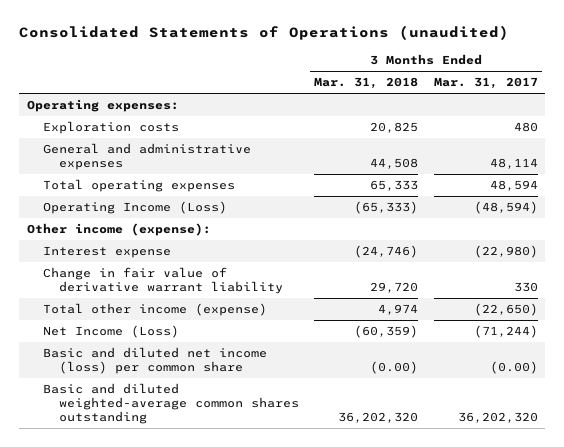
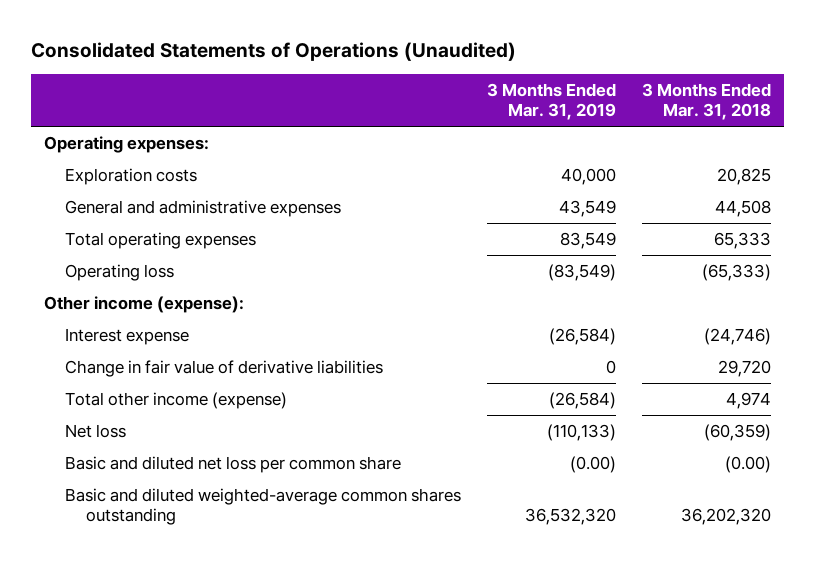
- Consolidated Statements of Operations (unaudited)
+ Consolidated Statements of Operations (Unaudited)
- | 3 Months Ended Mar. 31, 2018 | 3 Months Ended Mar. 31, 2017
+ | 3 Months Ended Mar. 31, 2019 | 3 Months Ended Mar. 31, 2018
- Operating Income (Loss) | (65,333) | (48,594)
+ Operating loss | (83,549) | (65,333)
- Change in fair value of derivative warrant liability | 29,720 | 330
+ Change in fair value of derivative liabilities | 0 | 29,720
- Net Income (Loss) | (60,359) | (71,244)
- Basic and diluted net income (loss) per common share | (0.00) | (0.00)
+ Net loss | (110,133) | (60,359)
+ Basic and diluted net loss per common share | (0.00) | (0.00)

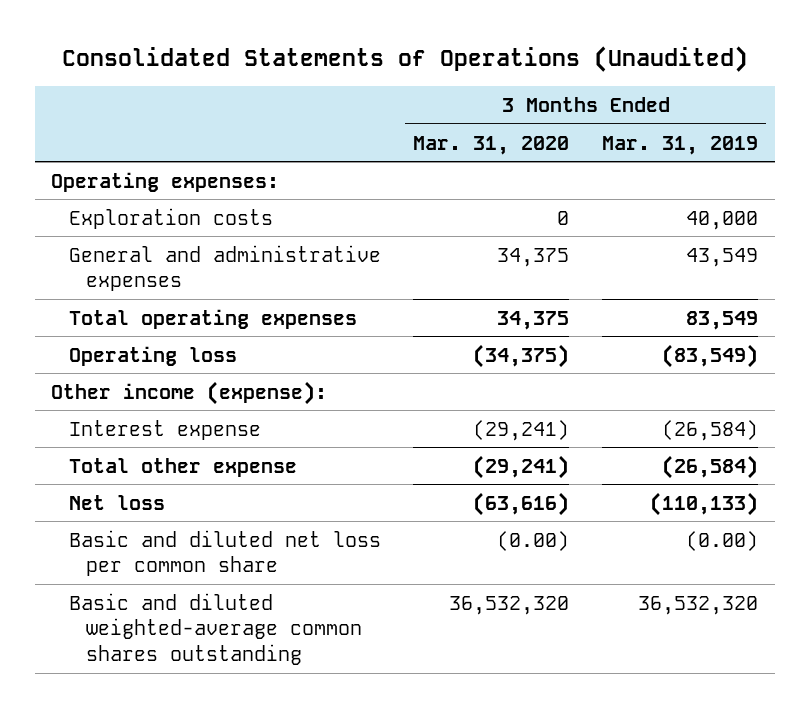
- | 3 Months Ended Mar. 31, 2019 | 3 Months Ended Mar. 31, 2018
+ | 3 Months Ended Mar. 31, 2020 | 3 Months Ended Mar. 31, 2019
- Change in fair value of derivative liabilities | 0 | 29,720
- Total other income (expense) | (26,584) | 4,974
+ Total other expense | (29,241) | (26,584)

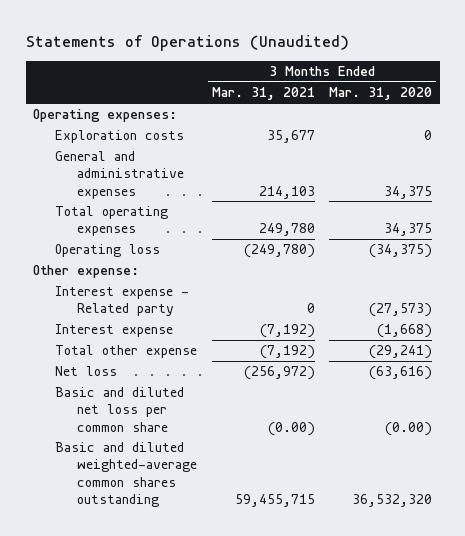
- Consolidated Statements of Operations (Unaudited)
+ Statements of Operations (Unaudited)
- | 3 Months Ended Mar. 31, 2020 | 3 Months Ended Mar. 31, 2019
+ | 3 Months Ended Mar. 31, 2021 | 3 Months Ended Mar. 31, 2020
- Other income (expense):
- Interest expense | (29,241) | (26,584)
+ Other expense:
+ Interest expense - Related party | 0 | (27,573)
+ Interest expense | (7,192) | (1,668)

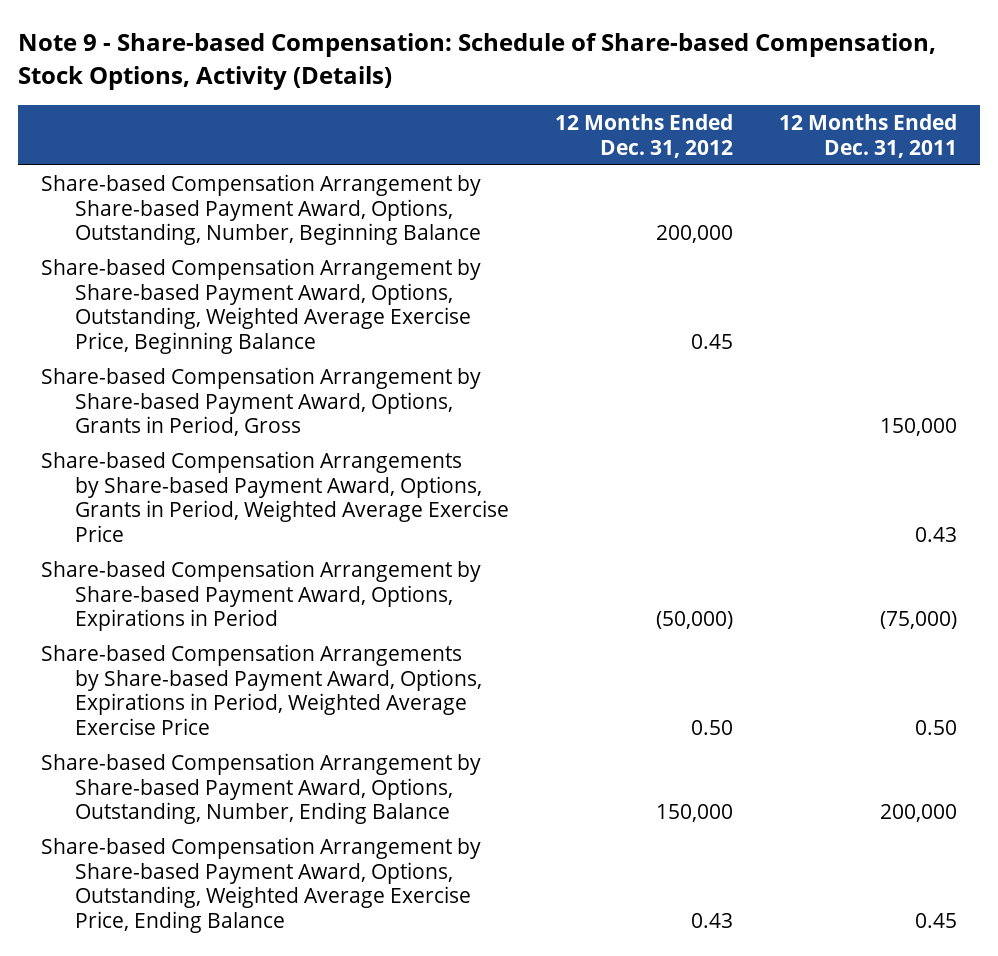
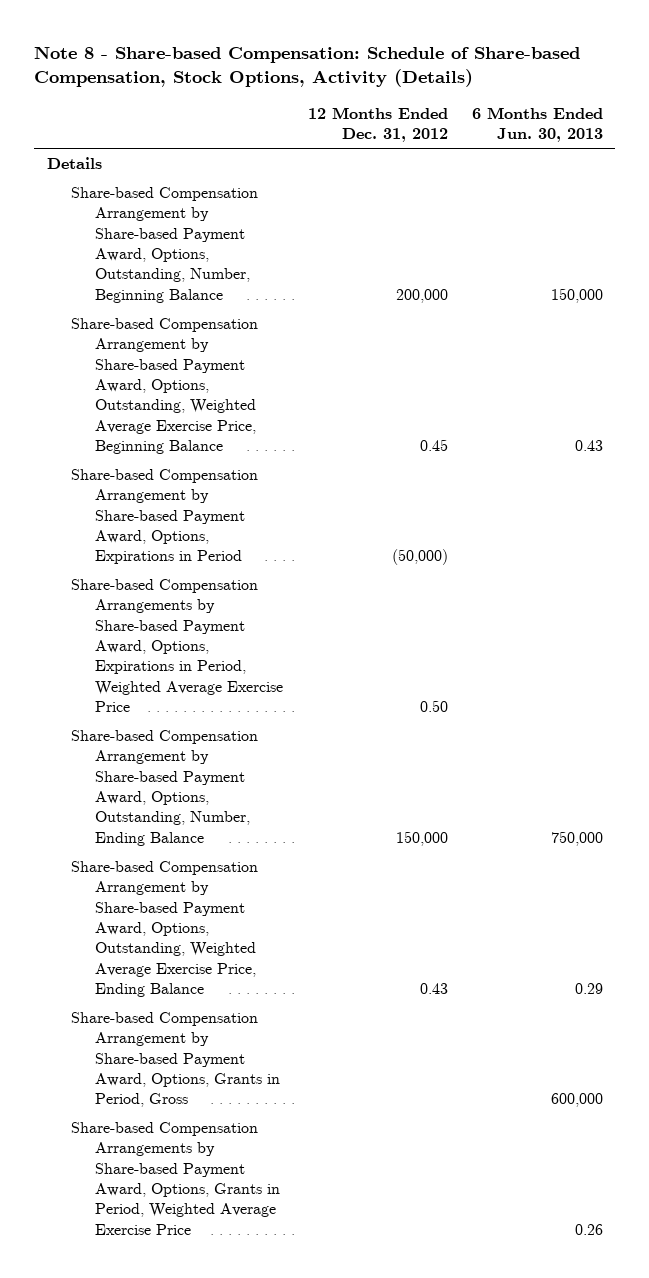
- Note 9 - Share-based Compensation: Schedule of Share-based Compensation, Stock Options, Activity (Details)
+ Note 8 - Share-based Compensation: Schedule of Share-based Compensation, Stock Options, Activity (Details)
- | 12 Months Ended Dec. 31, 2012 | 12 Months Ended Dec. 31, 2011
+ | 12 Months Ended Dec. 31, 2012 | 6 Months Ended Jun. 30, 2013
+ Details
moved down: Share-based Compensation Arrangement by Share-based Payment Award, Options, Grants in Period, Gross | | 600,000
moved down: Share-based Compensation Arrangements by Share-based Payment Award, Options, Grants in Period, Weighted Average Exercise Price | | 0.26

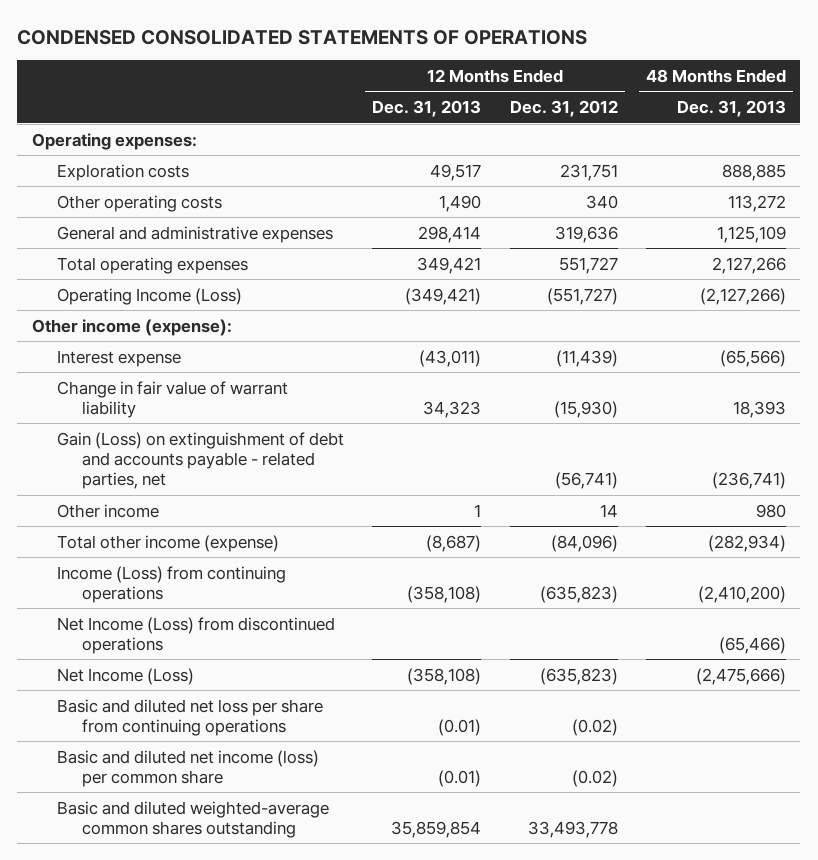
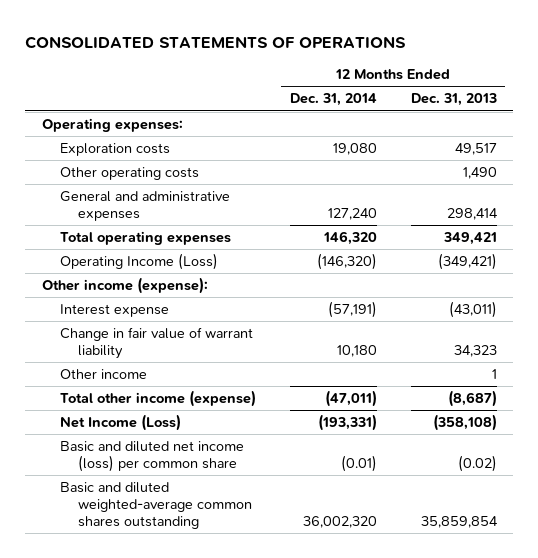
- CONDENSED CONSOLIDATED STATEMENTS OF OPERATIONS
+ CONSOLIDATED STATEMENTS OF OPERATIONS
- | 12 Months Ended Dec. 31, 2013 | 12 Months Ended Dec. 31, 2012 | 48 Months Ended Dec. 31, 2013
+ | 12 Months Ended Dec. 31, 2014 | 12 Months Ended Dec. 31, 2013
- Gain (Loss) on extinguishment of debt and accounts payable - related parties, net | | (56,741) | (236,741)
- Income (Loss) from continuing operations | (358,108) | (635,823) | (2,410,200)
- Net Income (Loss) from discontinued operations | | | (65,466)
- Basic and diluted net loss per share from continuing operations | (0.01) | (0.02) |
- Basic and diluted net income (loss) per common share | (0.01) | (0.02) |
+ Basic and diluted net income (loss) per common share | (0.01) | (0.02)

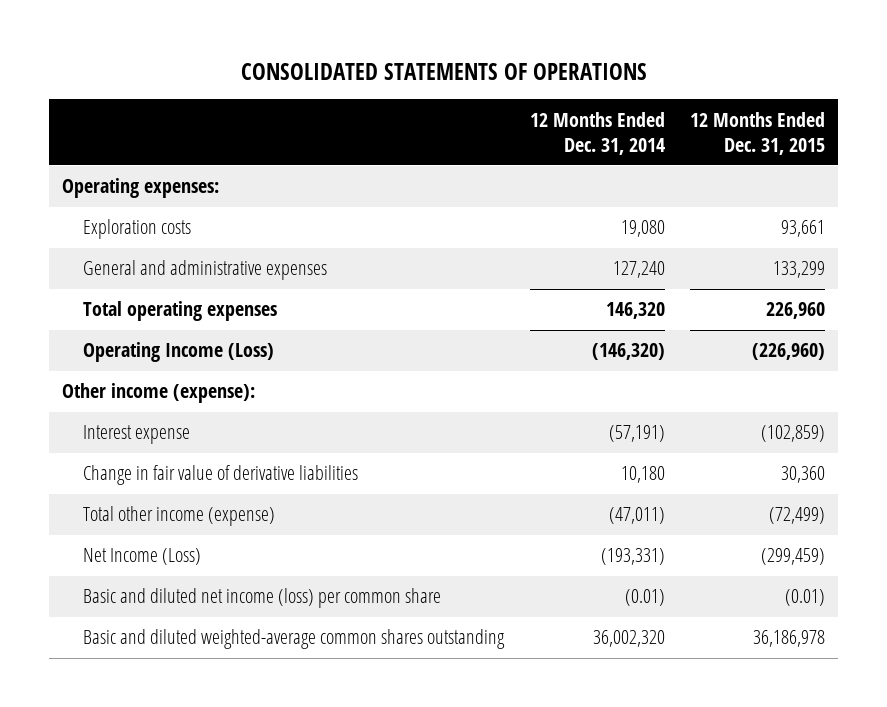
- | 12 Months Ended Dec. 31, 2014 | 12 Months Ended Dec. 31, 2013
+ | 12 Months Ended Dec. 31, 2014 | 12 Months Ended Dec. 31, 2015
- Other operating costs | | 1,490
- Change in fair value of warrant liability | 10,180 | 34,323
- Other income | | 1
+ Change in fair value of derivative liabilities | 10,180 | 30,360

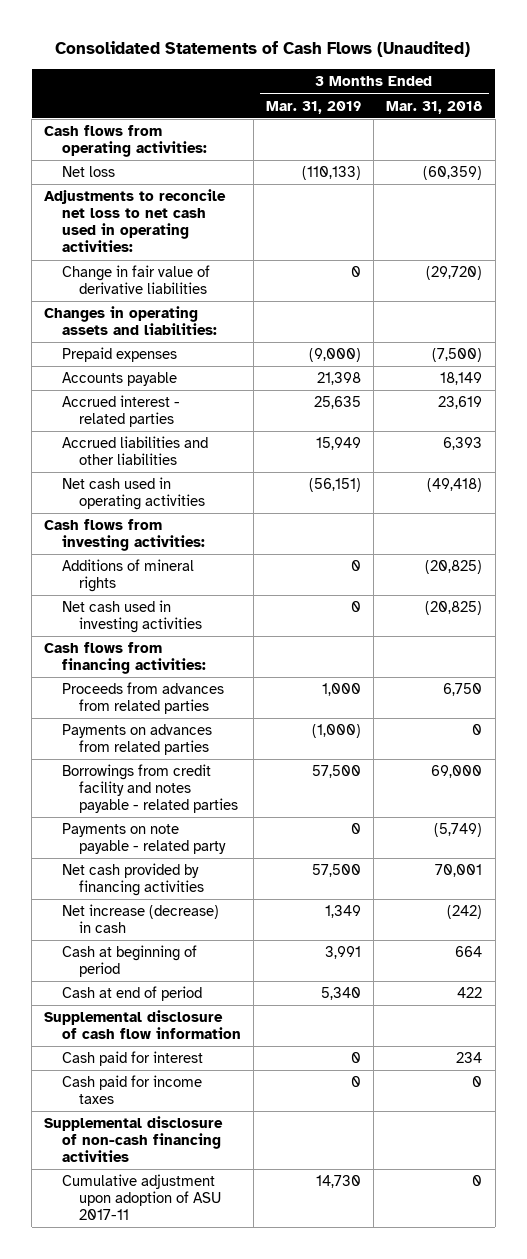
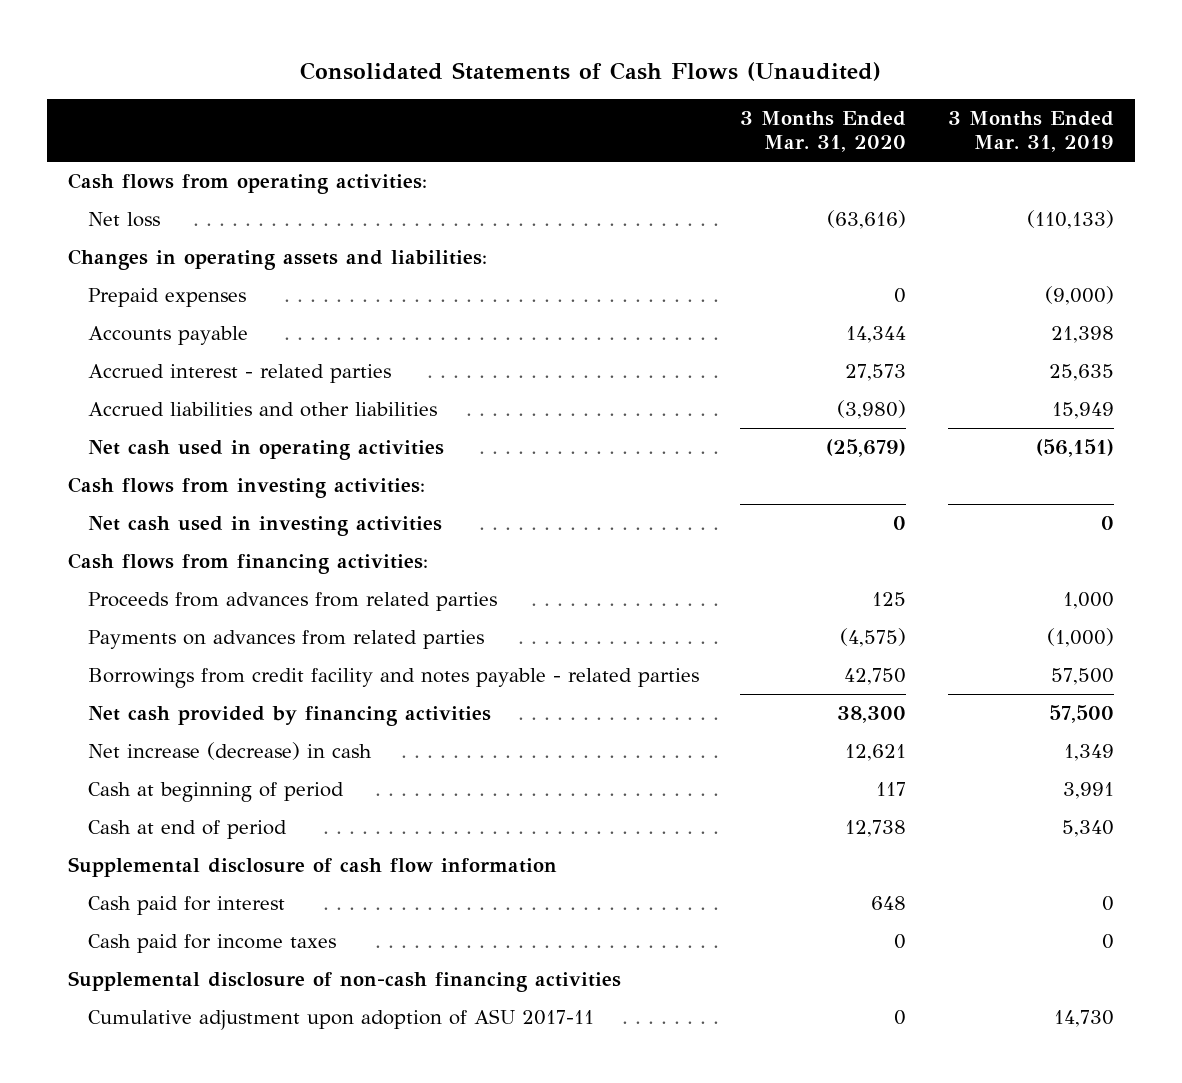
- | 3 Months Ended Mar. 31, 2019 | 3 Months Ended Mar. 31, 2018
+ | 3 Months Ended Mar. 31, 2020 | 3 Months Ended Mar. 31, 2019
- Adjustments to reconcile net loss to net cash used in operating activities:
- Change in fair value of derivative liabilities | 0 | (29,720)
- Additions of mineral rights | 0 | (20,825)
- Payments on note payable - related party | 0 | (5,749)

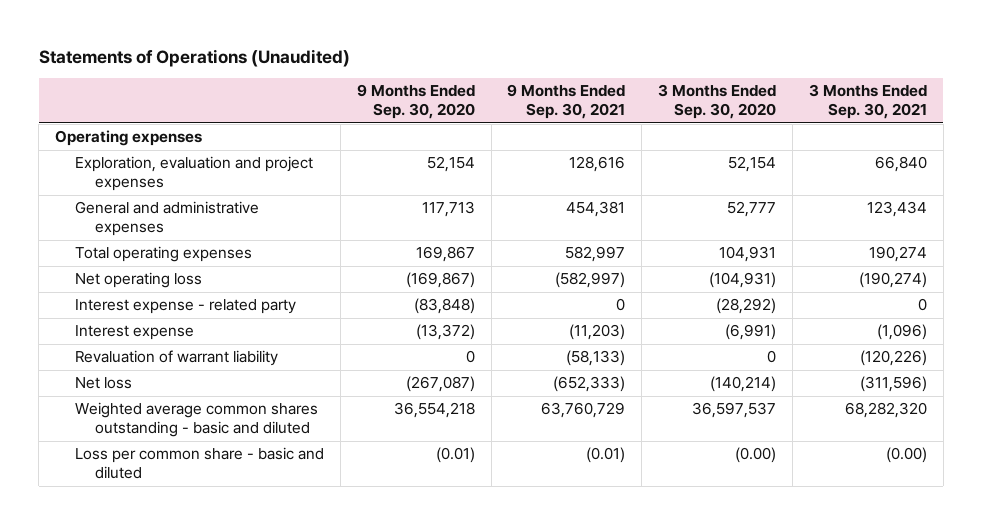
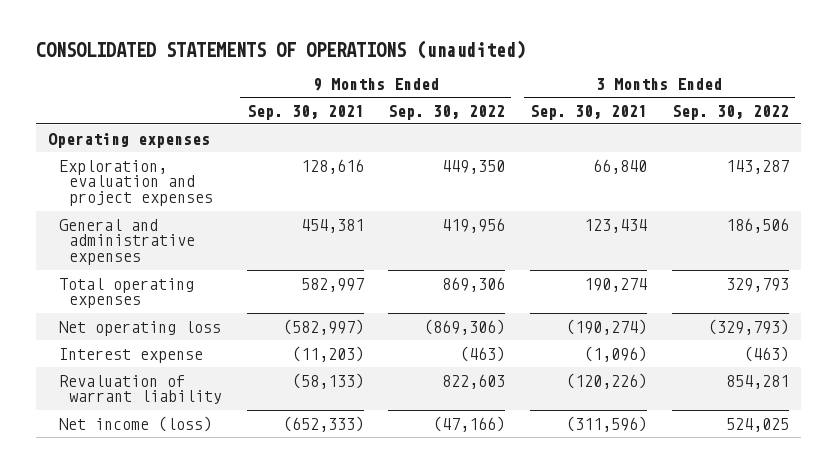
- Statements of Operations (Unaudited)
+ CONSOLIDATED STATEMENTS OF OPERATIONS (unaudited)
- | 9 Months Ended Sep. 30, 2020 | 9 Months Ended Sep. 30, 2021 | 3 Months Ended Sep. 30, 2020 | 3 Months Ended Sep. 30, 2021
+ | 9 Months Ended Sep. 30, 2021 | 9 Months Ended Sep. 30, 2022 | 3 Months Ended Sep. 30, 2021 | 3 Months Ended Sep. 30, 2022
- Interest expense - related party | (83,848) | 0 | (28,292) | 0
- Net loss | (267,087) | (652,333) | (140,214) | (311,596)
- Weighted average common shares outstanding - basic and diluted | 36,554,218 | 63,760,729 | 36,597,537 | 68,282,320
- Loss per common share - basic and diluted | (0.01) | (0.01) | (0.00) | (0.00)
+ Net income (loss) | (652,333) | (47,166) | (311,596) | 524,025

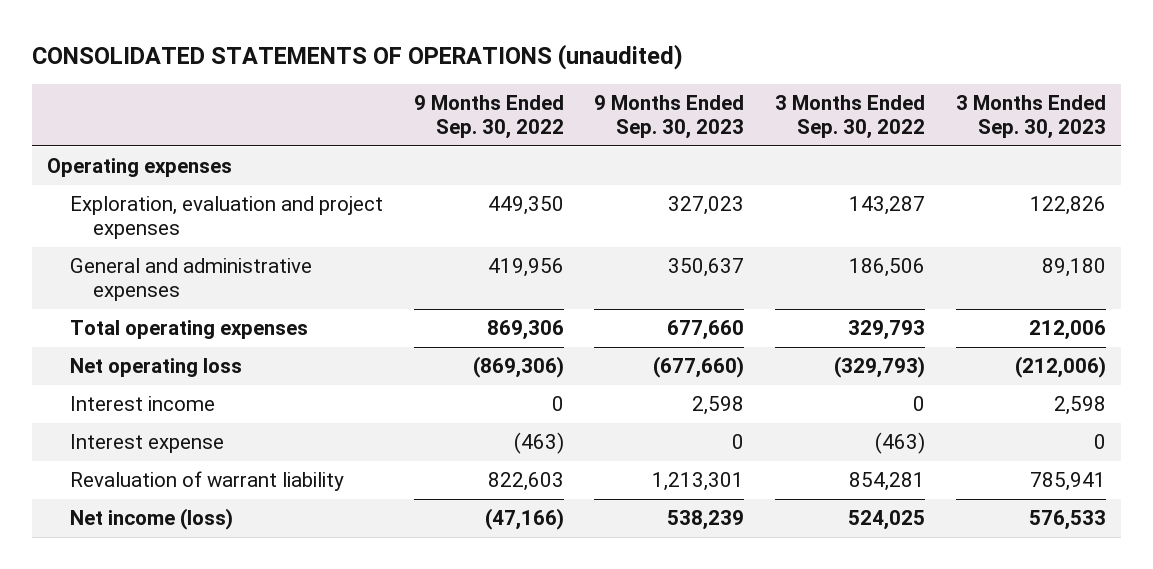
- | 9 Months Ended Sep. 30, 2021 | 9 Months Ended Sep. 30, 2022 | 3 Months Ended Sep. 30, 2021 | 3 Months Ended Sep. 30, 2022
+ | 9 Months Ended Sep. 30, 2022 | 9 Months Ended Sep. 30, 2023 | 3 Months Ended Sep. 30, 2022 | 3 Months Ended Sep. 30, 2023
+ Interest income | 0 | 2,598 | 0 | 2,598

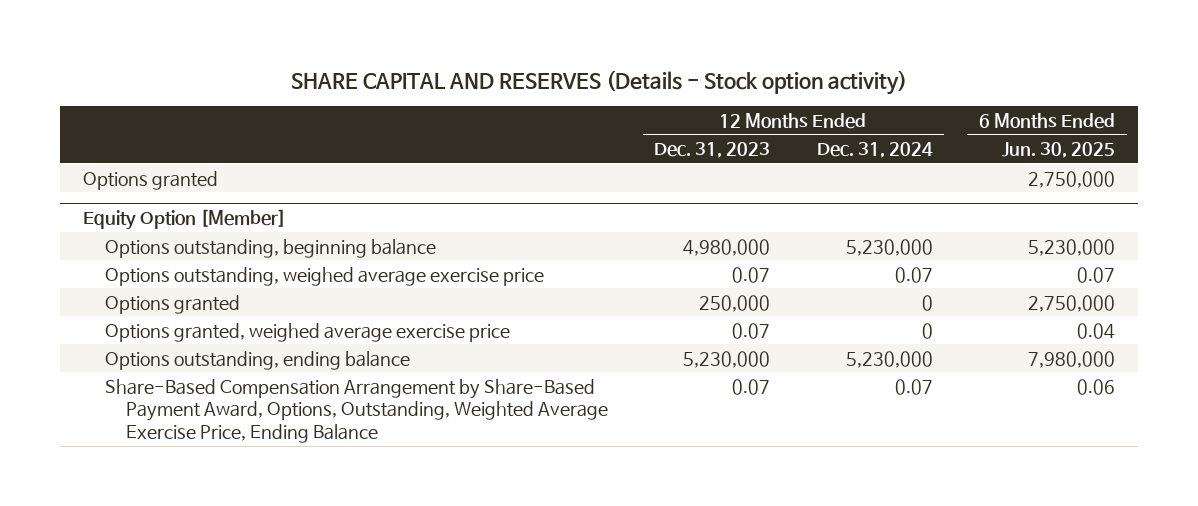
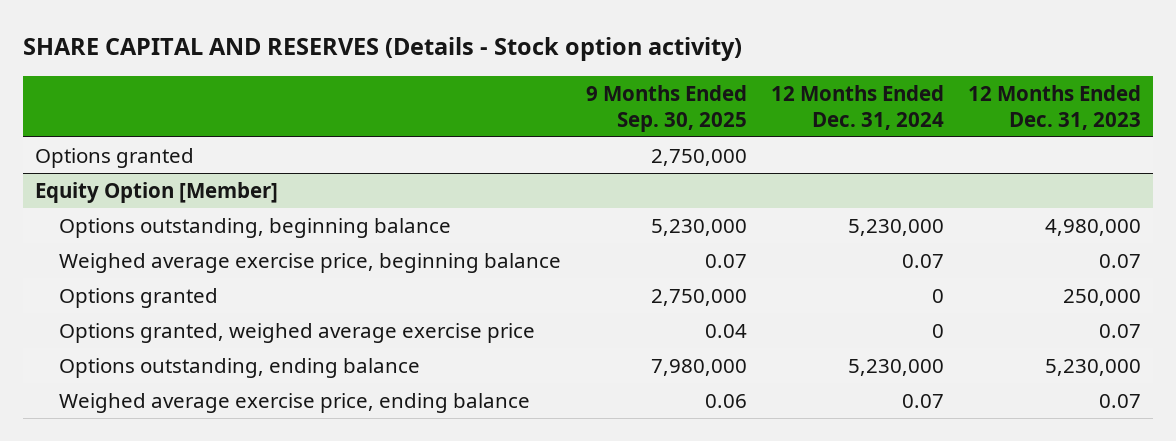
- | 12 Months Ended Dec. 31, 2023 | 12 Months Ended Dec. 31, 2024 | 6 Months Ended Jun. 30, 2025
+ | 9 Months Ended Sep. 30, 2025 | 12 Months Ended Dec. 31, 2024 | 12 Months Ended Dec. 31, 2023
@ Equity Option [Member]
- Options outstanding, weighed average exercise price | 0.07 | 0.07 | 0.07
+ Weighed average exercise price, beginning balance | 0.07 | 0.07 | 0.07
- Share-Based Compensation Arrangement by Share-Based Payment Award, Options, Outstanding, Weighted Average Exercise Price, Ending Balance | 0.07 | 0.07 | 0.06
+ Weighed average exercise price, ending balance | 0.06 | 0.07 | 0.07

